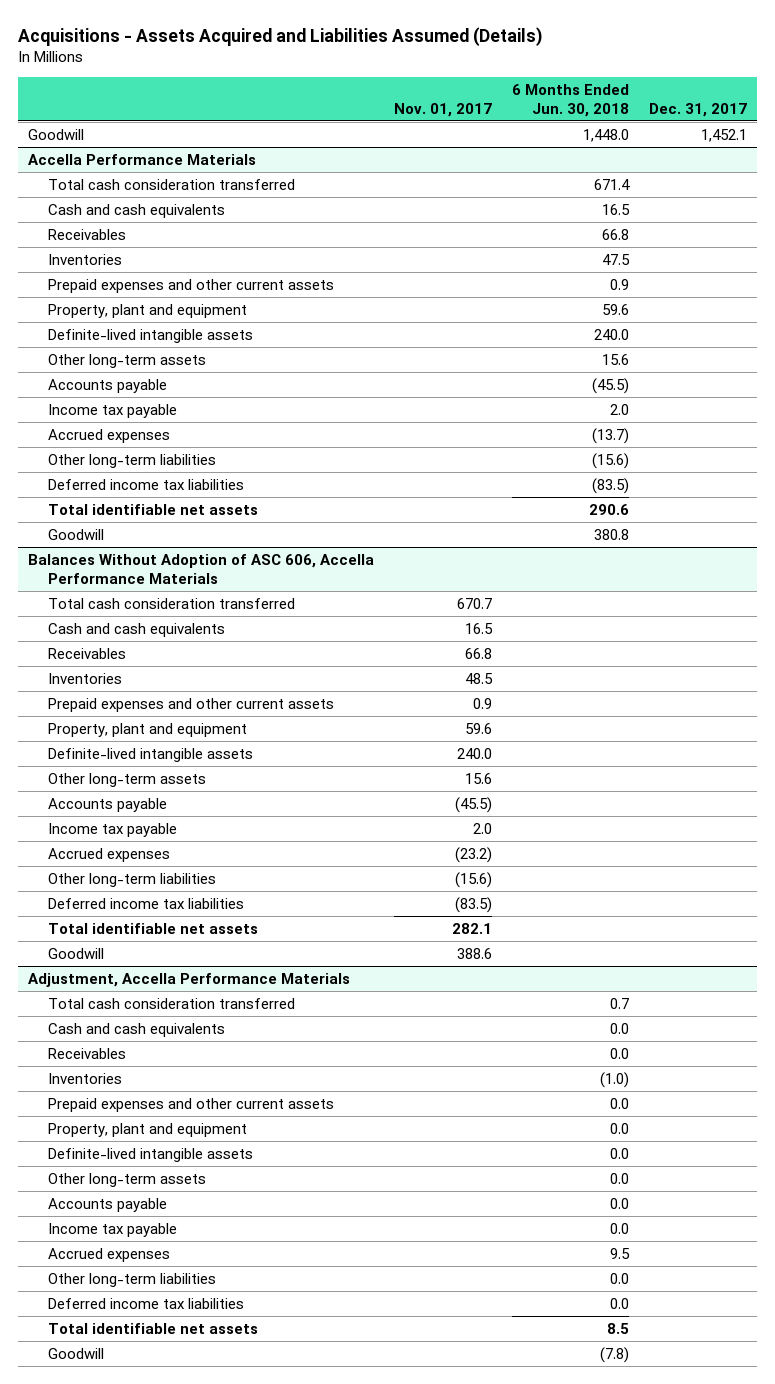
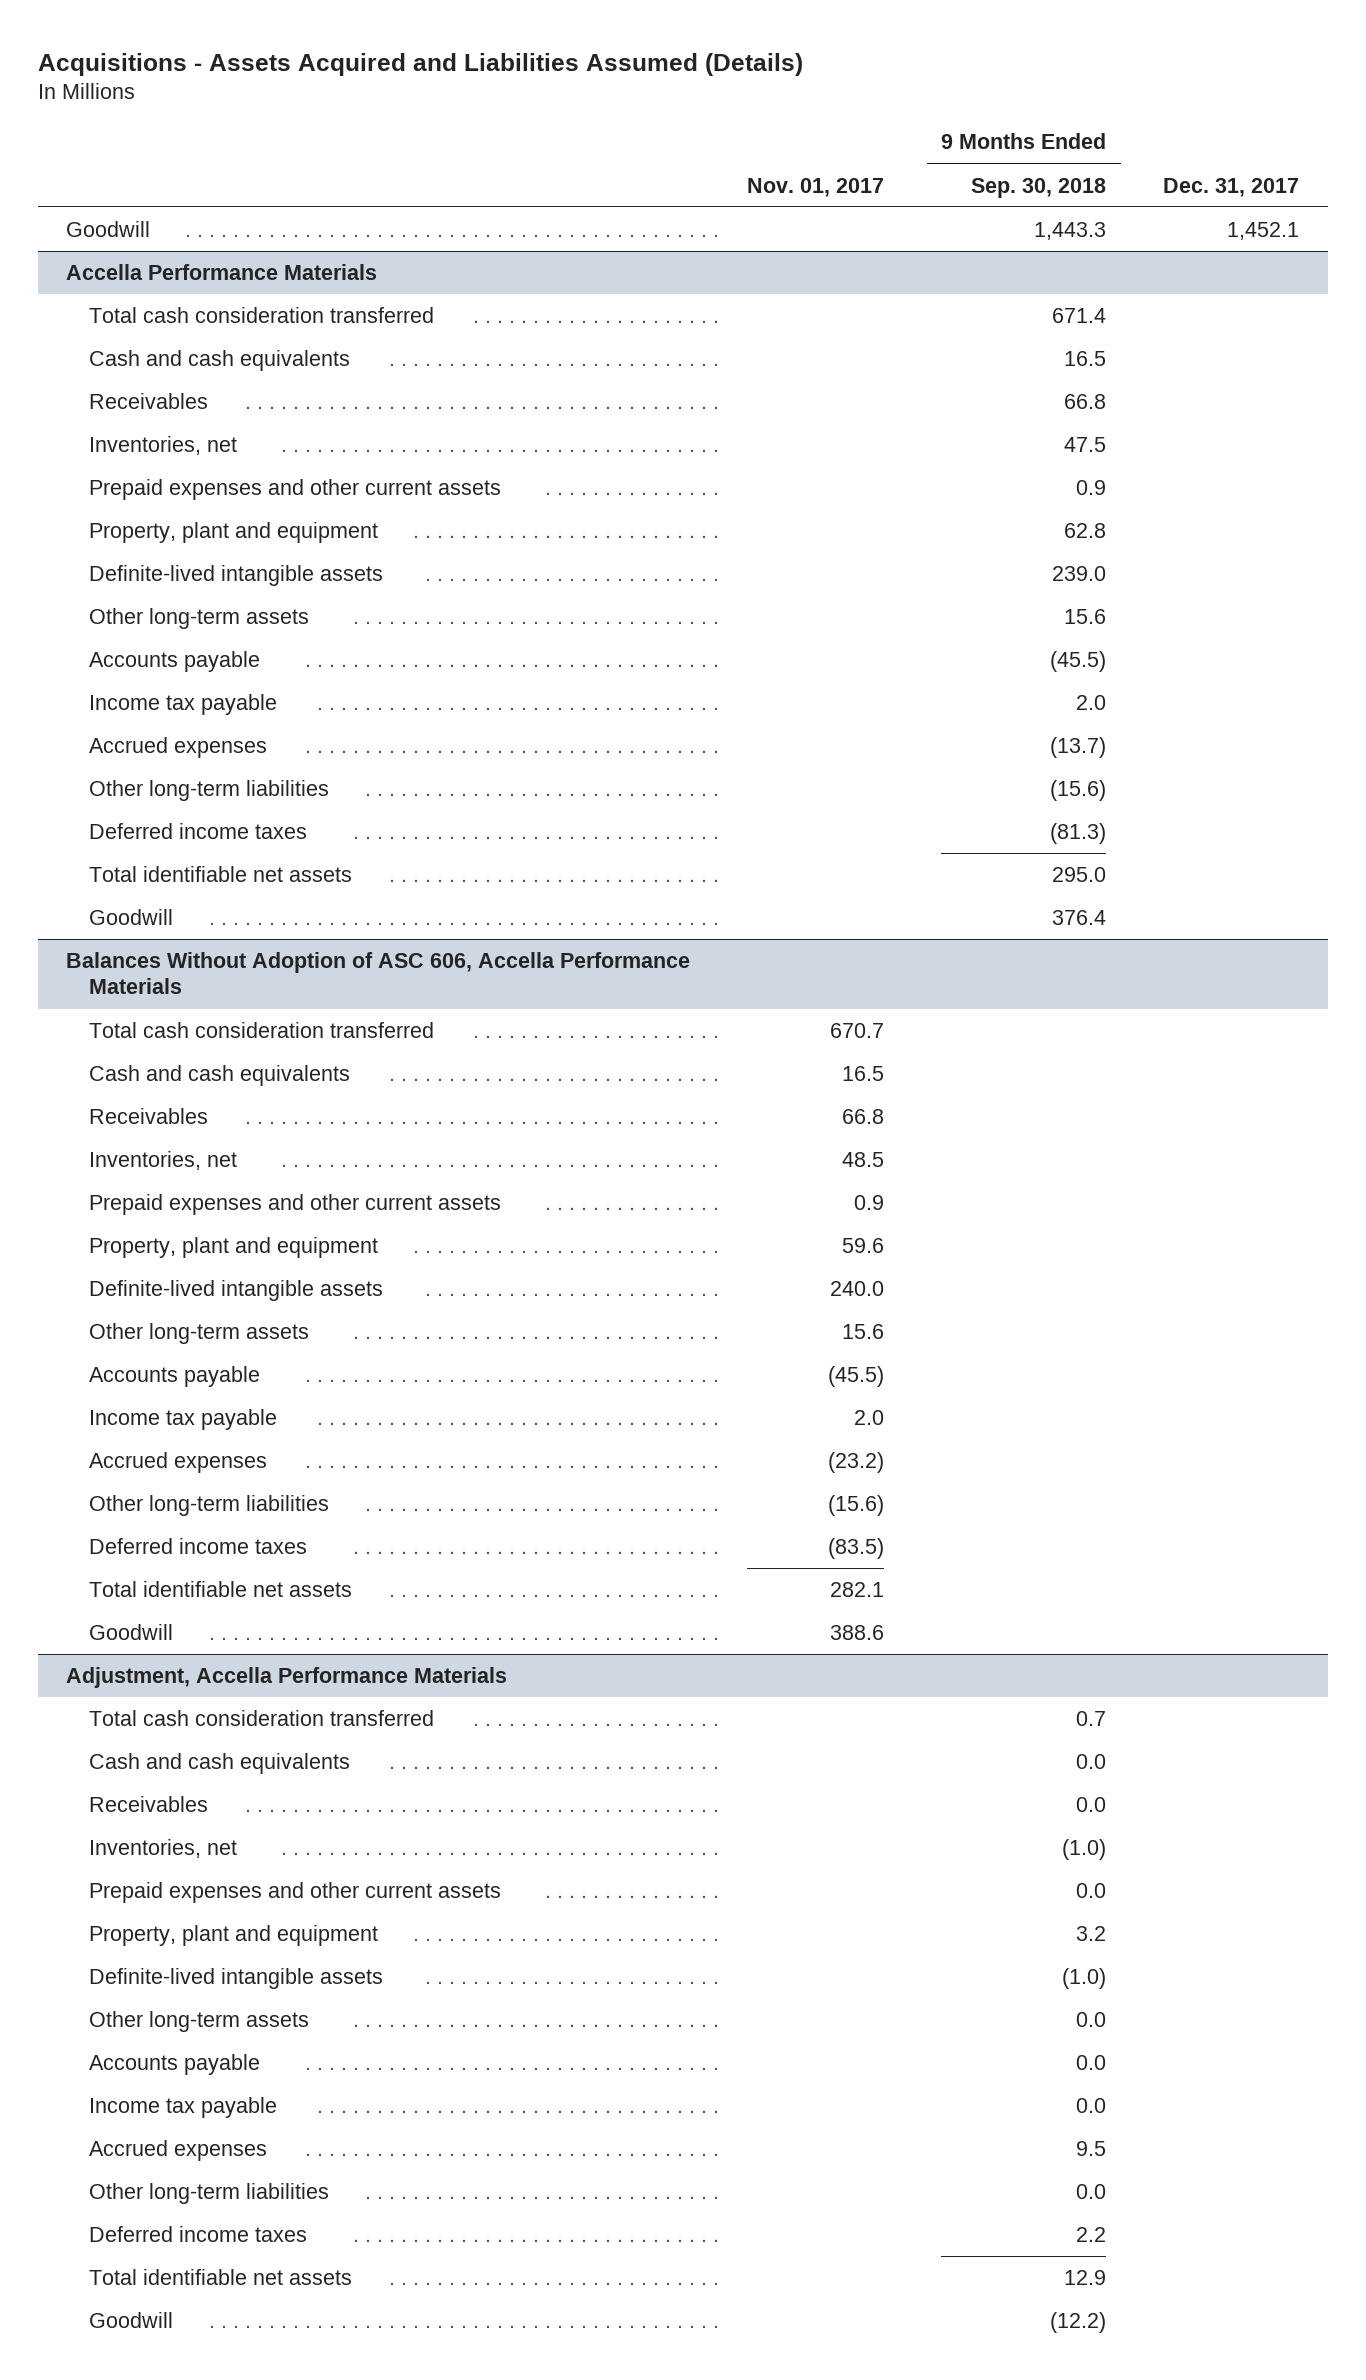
- | Nov. 01, 2017 | 6 Months Ended Jun. 30, 2018 | Dec. 31, 2017
+ | Nov. 01, 2017 | 9 Months Ended Sep. 30, 2018 | Dec. 31, 2017
@ Accella Performance Materials
- Inventories | | 47.5 |
+ Inventories, net | | 47.5 |
- Deferred income tax liabilities | | (83.5) |
+ Deferred income taxes | | (81.3) |
@ Balances Without Adoption of ASC 606, Accella Performance Materials
- Inventories | 48.5 | |
+ Inventories, net | 48.5 | |
- Deferred income tax liabilities | (83.5) | |
+ Deferred income taxes | (83.5) | |
@ Adjustment, Accella Performance Materials
- Inventories | | (1.0) |
+ Inventories, net | | (1.0) |
- Deferred income tax liabilities | | 0.0 |
+ Deferred income taxes | | 2.2 |

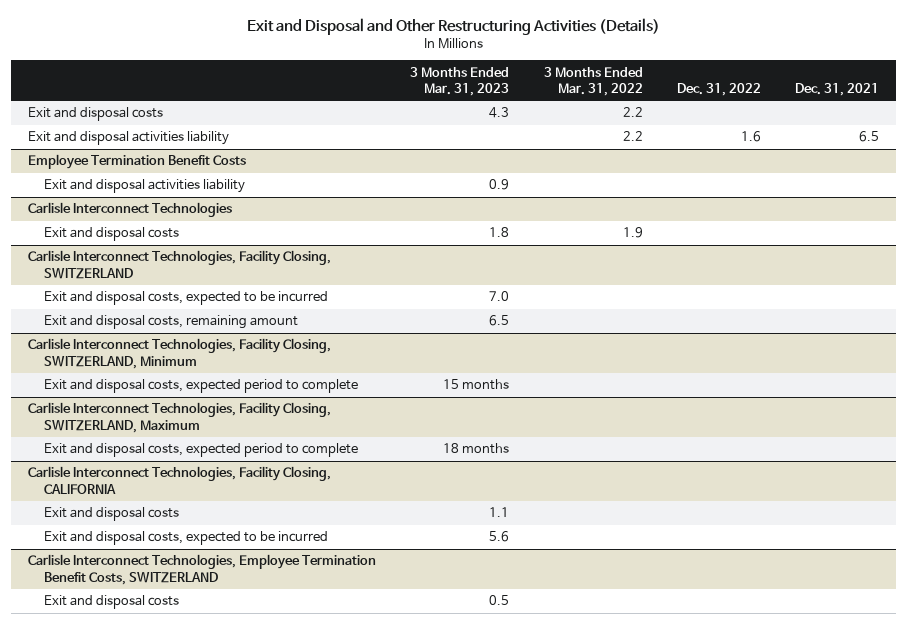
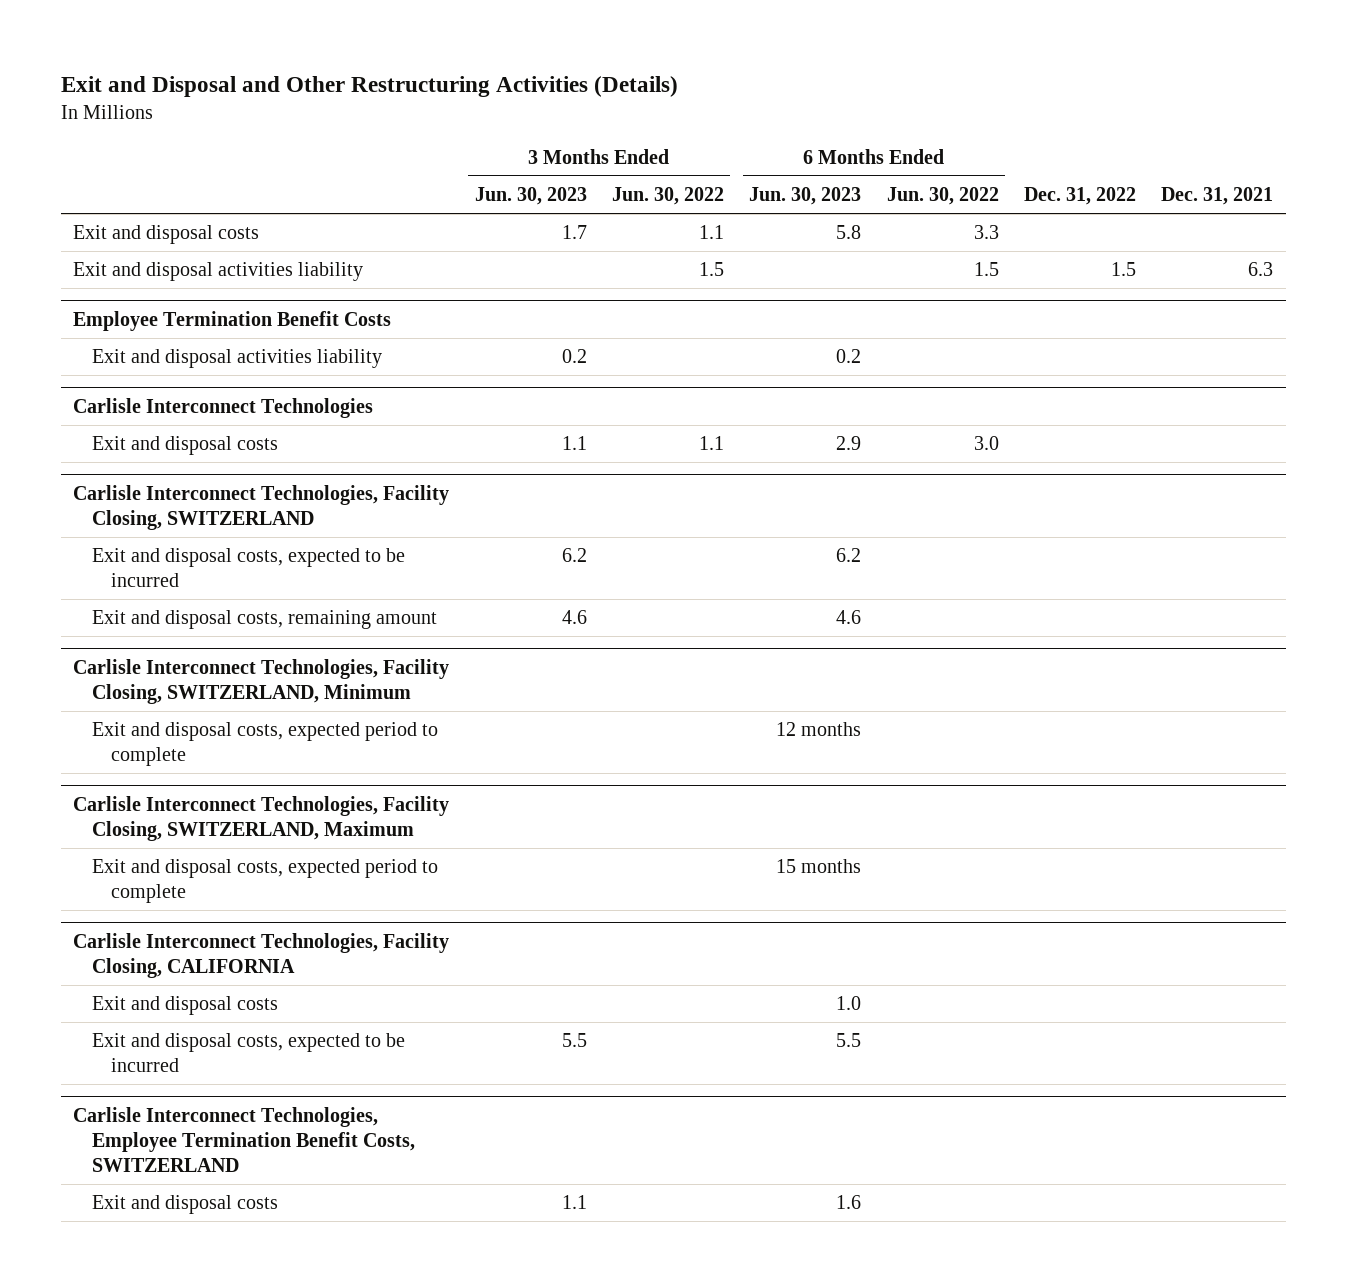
- | 3 Months Ended Mar. 31, 2023 | 3 Months Ended Mar. 31, 2022 | Dec. 31, 2022 | Dec. 31, 2021
+ | 3 Months Ended Jun. 30, 2023 | 3 Months Ended Jun. 30, 2022 | 6 Months Ended Jun. 30, 2023 | 6 Months Ended Jun. 30, 2022 | Dec. 31, 2022 | Dec. 31, 2021
- Exit and disposal activities liability | | 2.2 | 1.6 | 6.5
+ Exit and disposal activities liability | | 1.5 | | 1.5 | 1.5 | 6.3

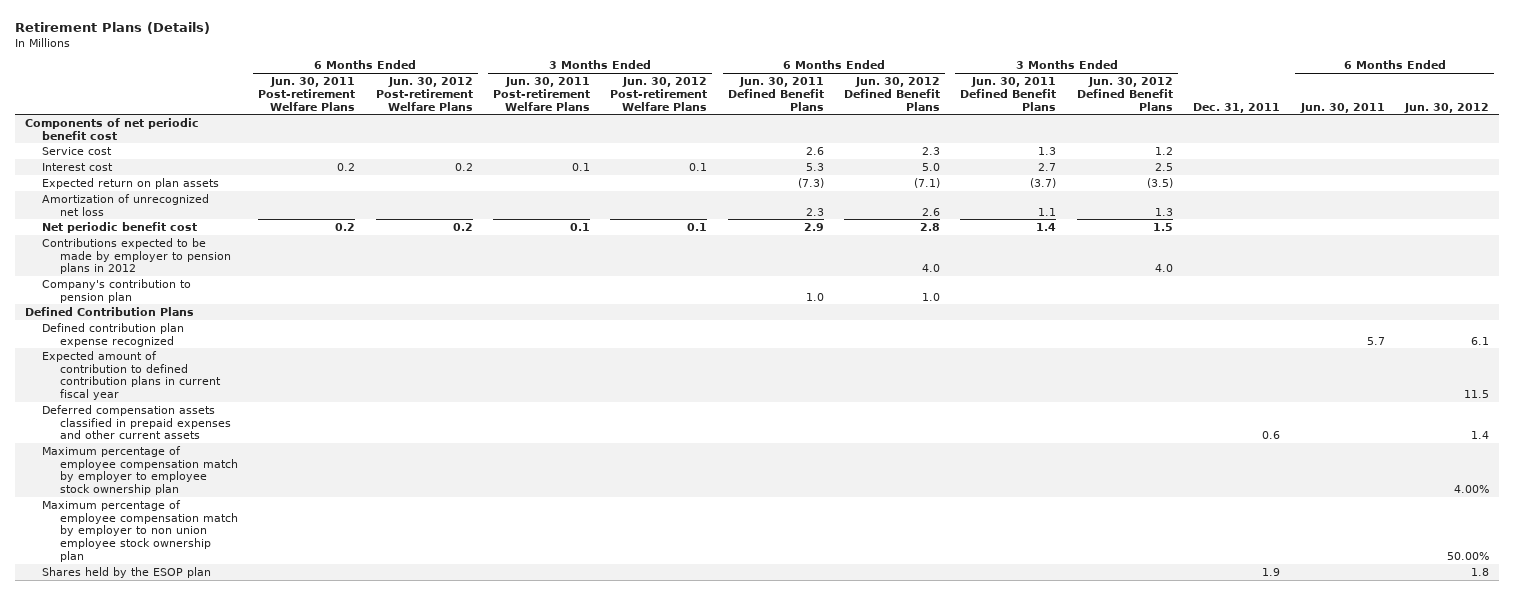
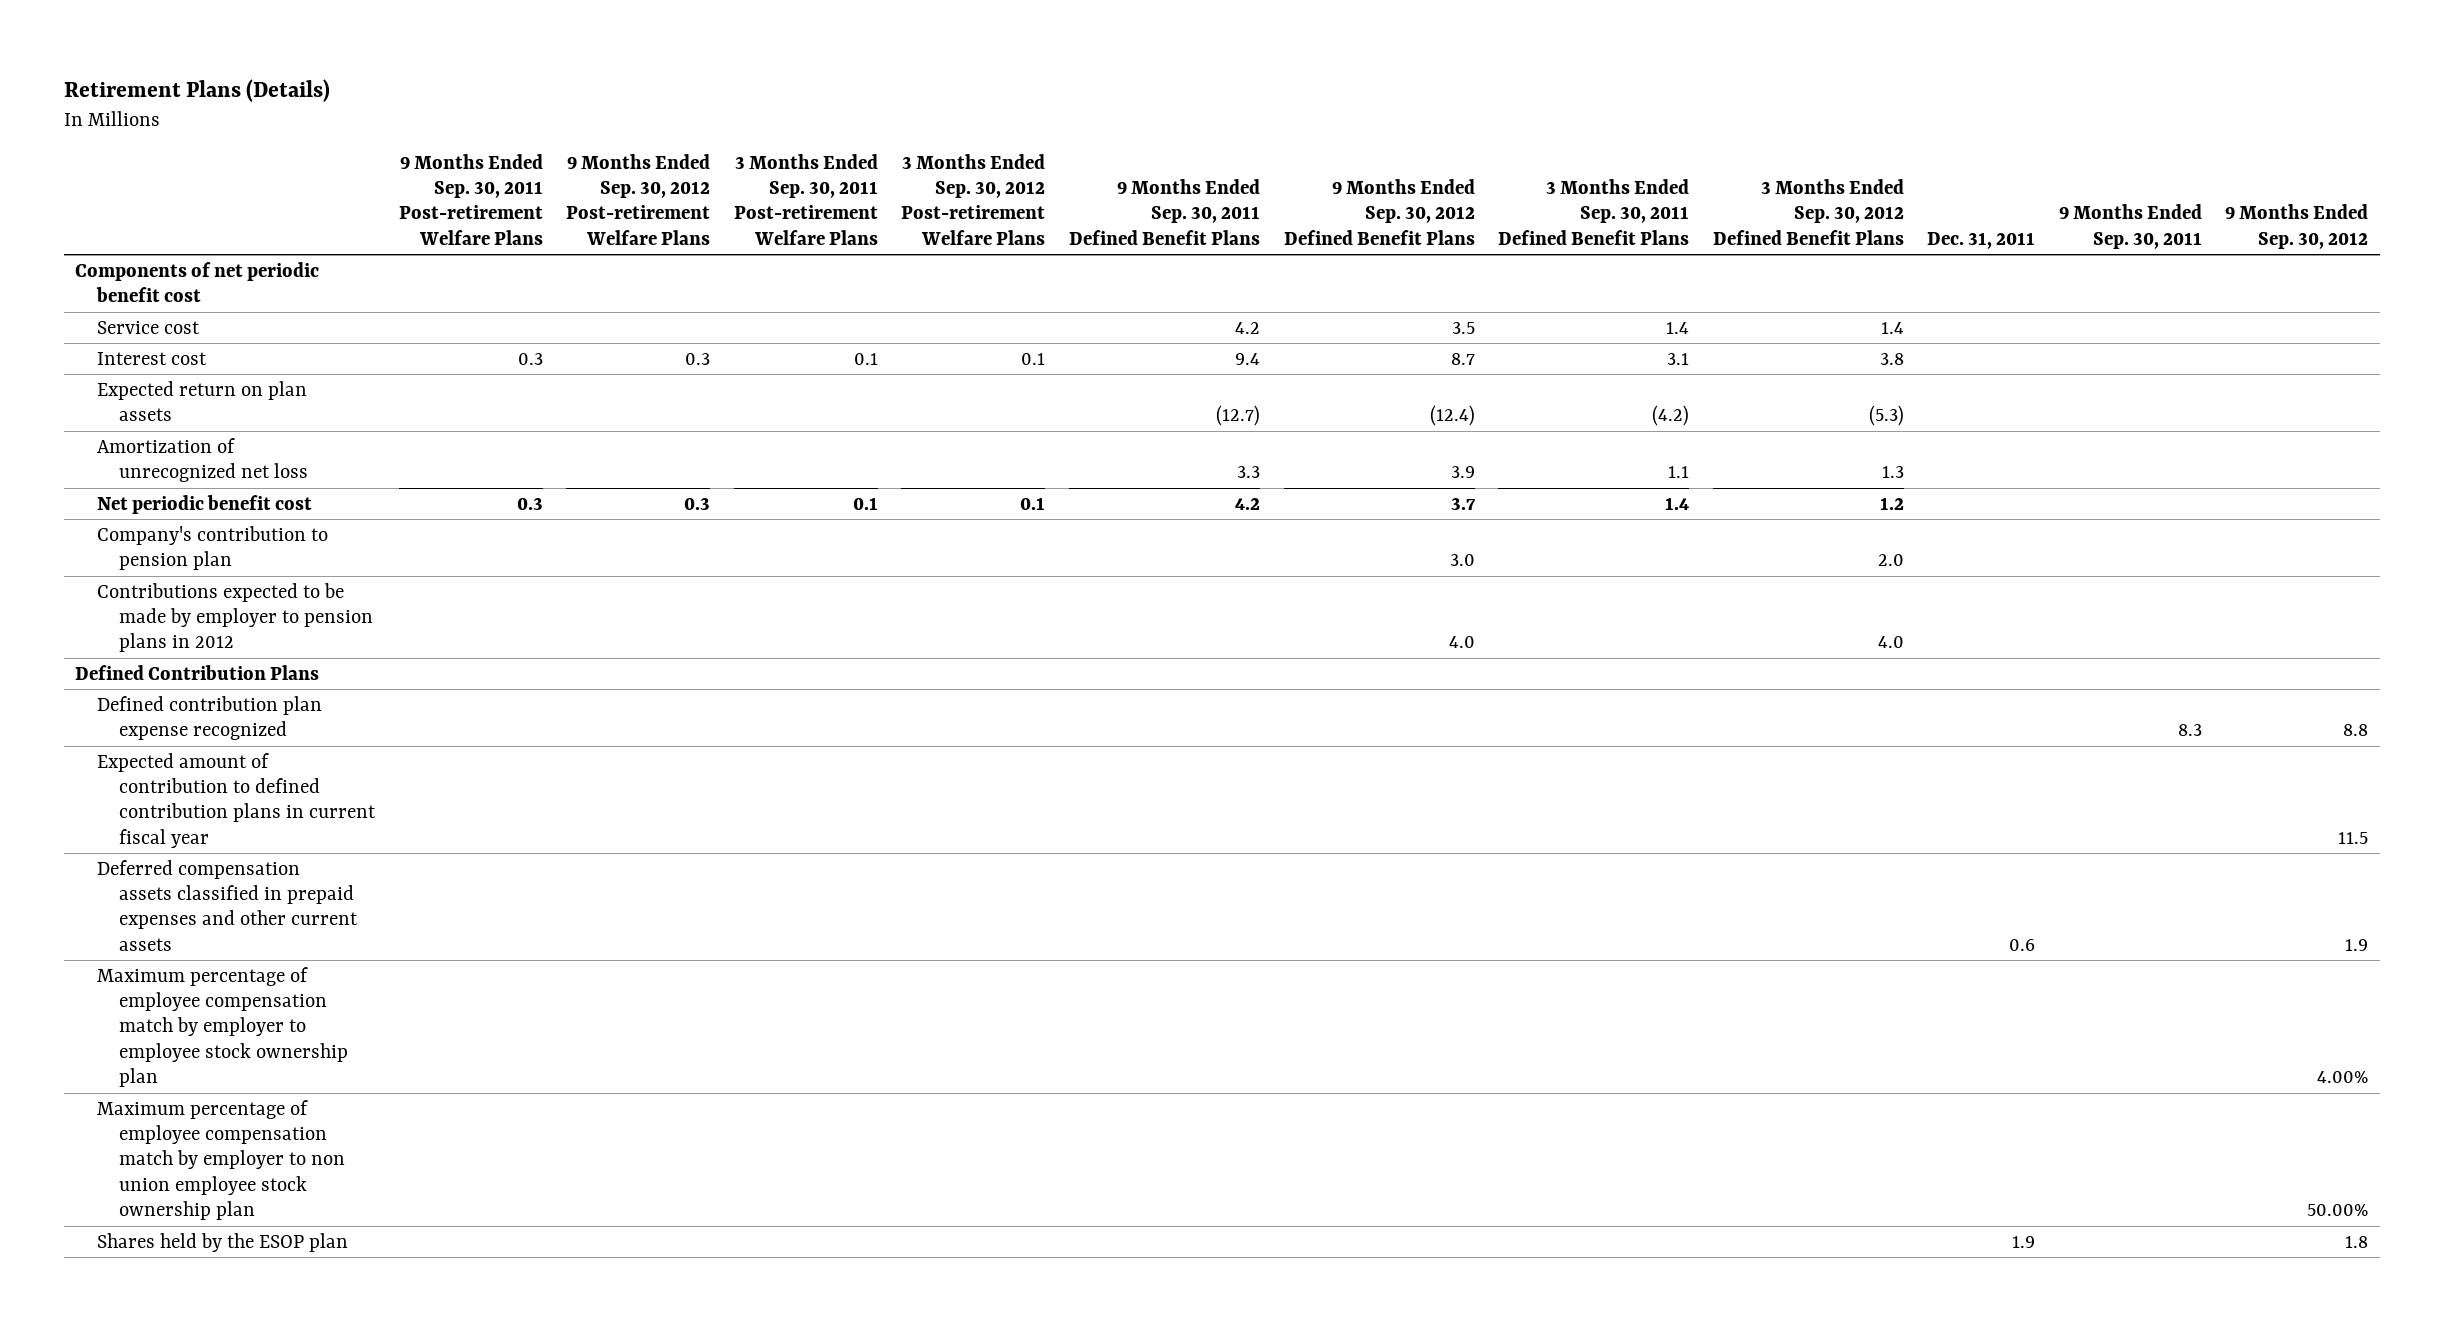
- | 6 Months Ended Jun. 30, 2011 Post-retirement Welfare Plans | 6 Months Ended Jun. 30, 2012 Post-retirement Welfare Plans | 3 Months Ended Jun. 30, 2011 Post-retirement Welfare Plans | 3 Months Ended Jun. 30, 2012 Post-retirement Welfare Plans | 6 Months Ended Jun. 30, 2011 Defined Benefit Plans | 6 Months Ended Jun. 30, 2012 Defined Benefit Plans | 3 Months Ended Jun. 30, 2011 Defined Benefit Plans | 3 Months Ended Jun. 30, 2012 Defined Benefit Plans | Dec. 31, 2011 | 6 Months Ended Jun. 30, 2011 | 6 Months Ended Jun. 30, 2012
+ | 9 Months Ended Sep. 30, 2011 Post-retirement Welfare Plans | 9 Months Ended Sep. 30, 2012 Post-retirement Welfare Plans | 3 Months Ended Sep. 30, 2011 Post-retirement Welfare Plans | 3 Months Ended Sep. 30, 2012 Post-retirement Welfare Plans | 9 Months Ended Sep. 30, 2011 Defined Benefit Plans | 9 Months Ended Sep. 30, 2012 Defined Benefit Plans | 3 Months Ended Sep. 30, 2011 Defined Benefit Plans | 3 Months Ended Sep. 30, 2012 Defined Benefit Plans | Dec. 31, 2011 | 9 Months Ended Sep. 30, 2011 | 9 Months Ended Sep. 30, 2012
moved down: Contributions expected to be made by employer to pension plans in 2012 | | | | | | 4.0 | | 4.0 | | |

